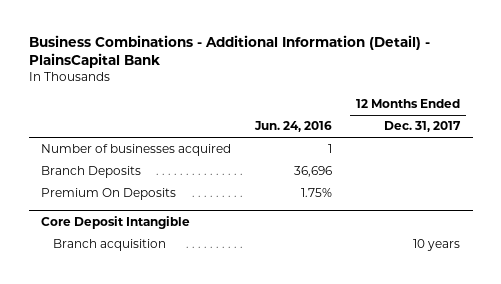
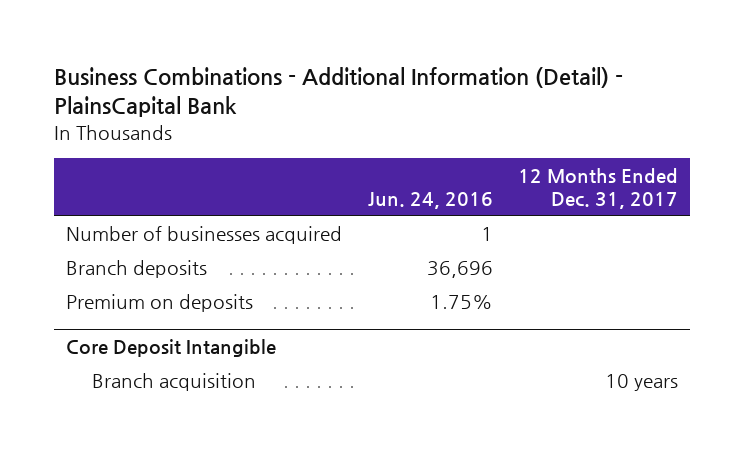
- Branch Deposits | 36,696 |
- Premium On Deposits | 1.75% |
+ Branch deposits | 36,696 |
+ Premium on deposits | 1.75% |

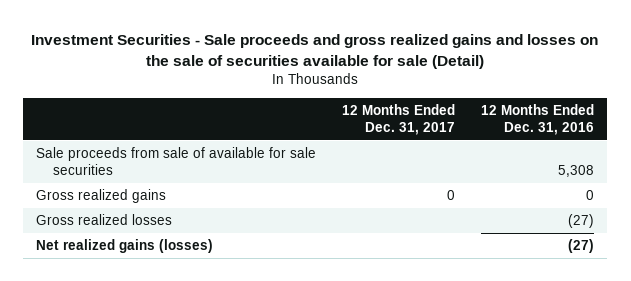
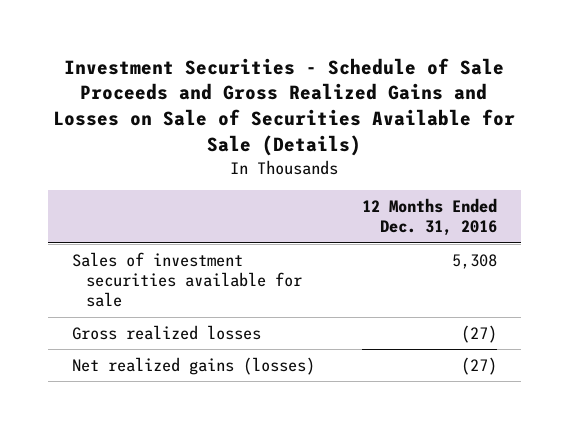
- Investment Securities - Sale proceeds and gross realized gains and losses on the sale of securities available for sale (Detail)
+ Investment Securities - Schedule of Sale Proceeds and Gross Realized Gains and Losses on Sale of Securities Available for Sale (Details)
- | 12 Months Ended Dec. 31, 2017 | 12 Months Ended Dec. 31, 2016
+ | 12 Months Ended Dec. 31, 2016
- Sale proceeds from sale of available for sale securities | | 5,308
- Gross realized gains | 0 | 0
+ Sales of investment securities available for sale | 5,308

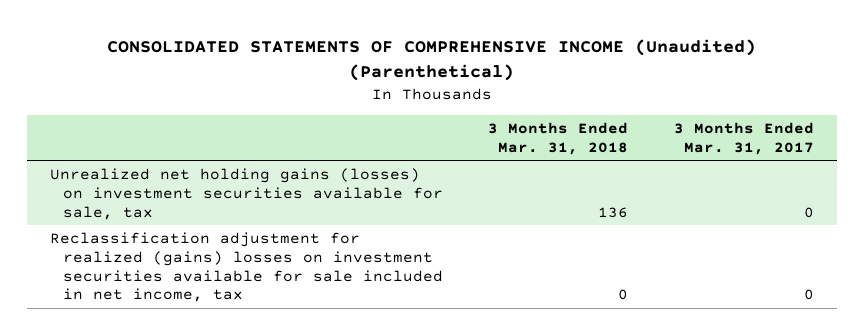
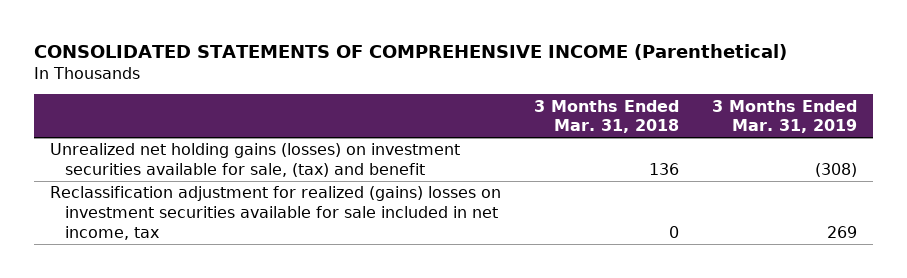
- CONSOLIDATED STATEMENTS OF COMPREHENSIVE INCOME (Unaudited) (Parenthetical)
+ CONSOLIDATED STATEMENTS OF COMPREHENSIVE INCOME (Parenthetical)
- | 3 Months Ended Mar. 31, 2018 | 3 Months Ended Mar. 31, 2017
+ | 3 Months Ended Mar. 31, 2018 | 3 Months Ended Mar. 31, 2019
- Unrealized net holding gains (losses) on investment securities available for sale, tax | 136 | 0
+ Unrealized net holding gains (losses) on investment securities available for sale, (tax) and benefit | 136 | (308)

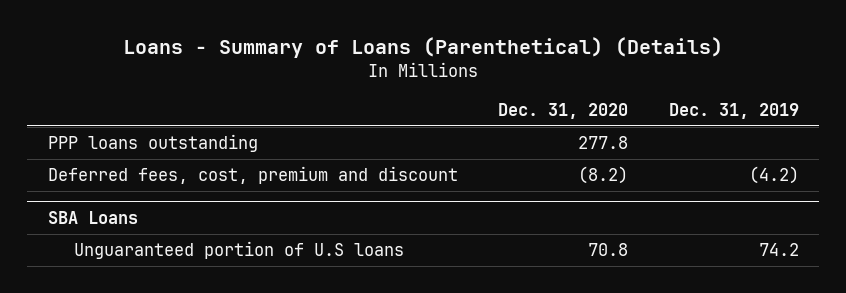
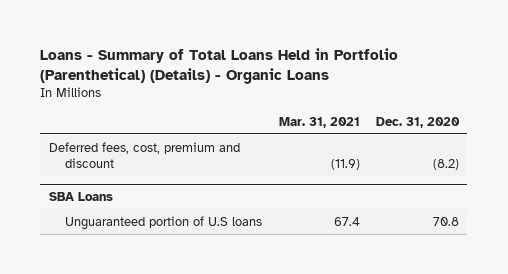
- Loans - Summary of Loans (Parenthetical) (Details)
+ Loans - Summary of Total Loans Held in Portfolio (Parenthetical) (Details) - Organic Loans
- | Dec. 31, 2020 | Dec. 31, 2019
+ | Mar. 31, 2021 | Dec. 31, 2020
- PPP loans outstanding | 277.8 |

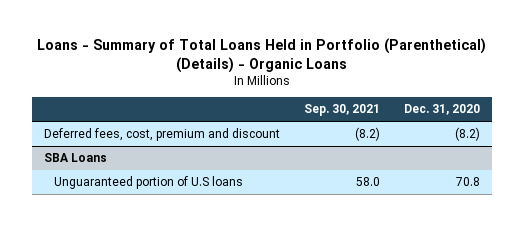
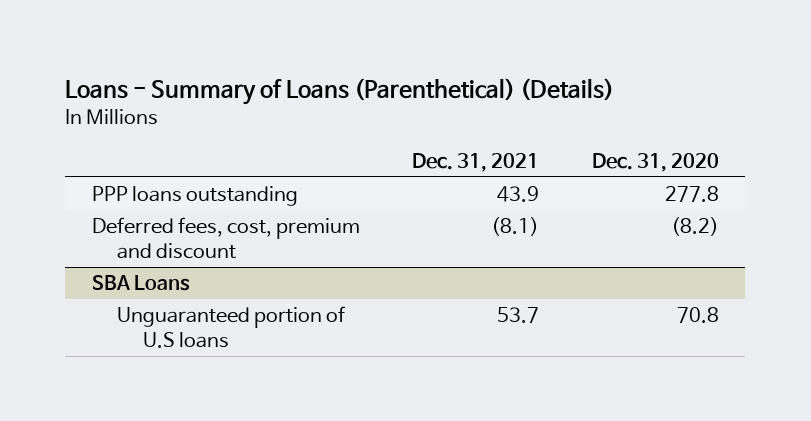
- Loans - Summary of Total Loans Held in Portfolio (Parenthetical) (Details) - Organic Loans
+ Loans - Summary of Loans (Parenthetical) (Details)
- | Sep. 30, 2021 | Dec. 31, 2020
+ | Dec. 31, 2021 | Dec. 31, 2020
+ PPP loans outstanding | 43.9 | 277.8

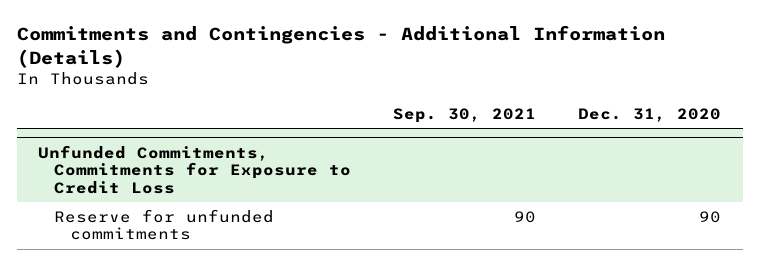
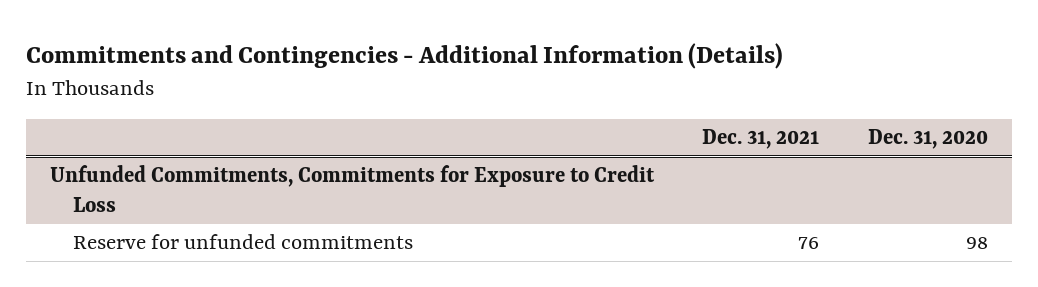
- | Sep. 30, 2021 | Dec. 31, 2020
+ | Dec. 31, 2021 | Dec. 31, 2020
@ Unfunded Commitments, Commitments for Exposure to Credit Loss
- Reserve for unfunded commitments | 90 | 90
+ Reserve for unfunded commitments | 76 | 98

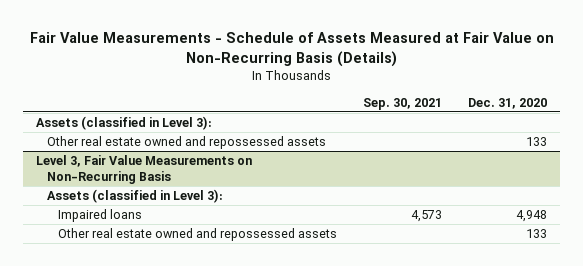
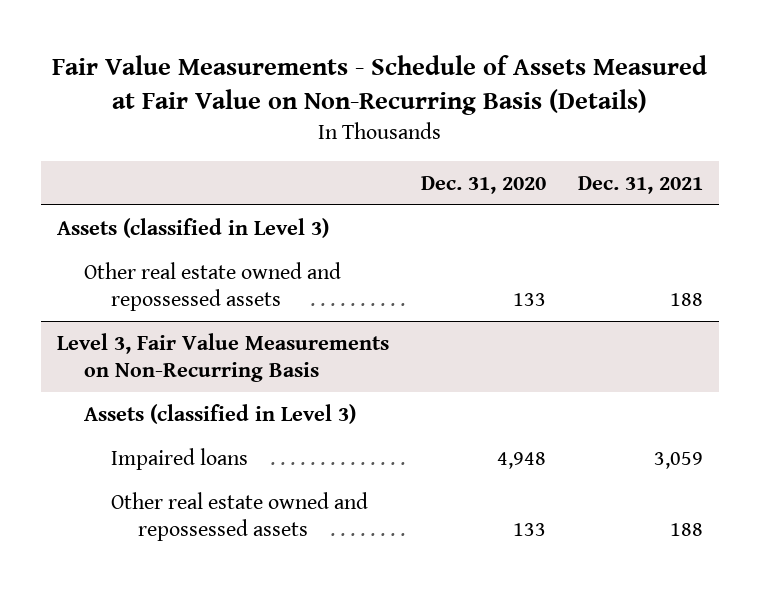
- | Sep. 30, 2021 | Dec. 31, 2020
+ | Dec. 31, 2020 | Dec. 31, 2021
- Assets (classified in Level 3):
+ Assets (classified in Level 3)
@ Level 3, Fair Value Measurements on Non-Recurring Basis
- Assets (classified in Level 3):
+ Assets (classified in Level 3)

